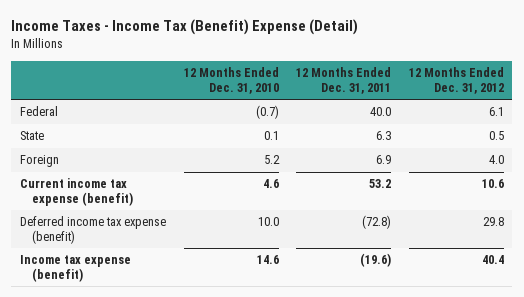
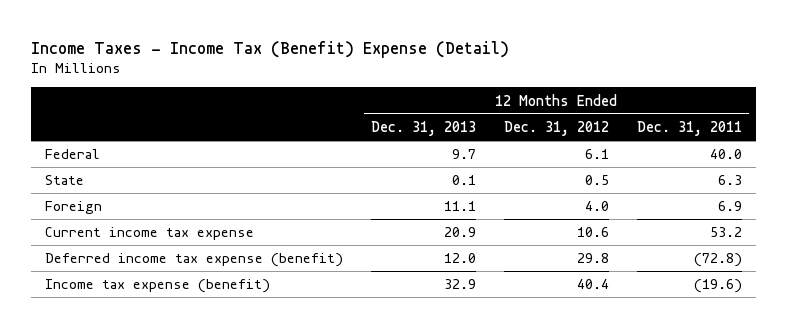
- | 12 Months Ended Dec. 31, 2010 | 12 Months Ended Dec. 31, 2011 | 12 Months Ended Dec. 31, 2012
+ | 12 Months Ended Dec. 31, 2013 | 12 Months Ended Dec. 31, 2012 | 12 Months Ended Dec. 31, 2011
- Current income tax expense (benefit) | 4.6 | 53.2 | 10.6
+ Current income tax expense | 20.9 | 10.6 | 53.2

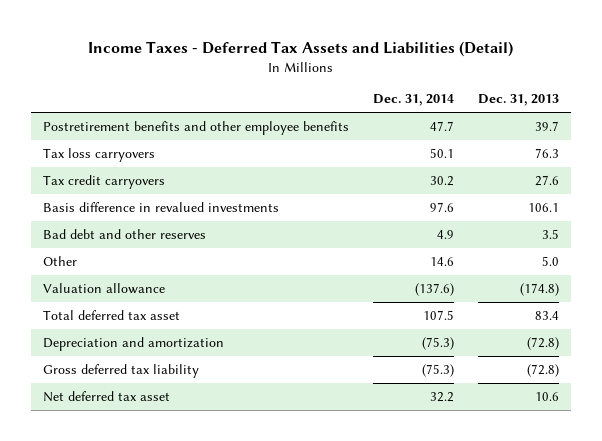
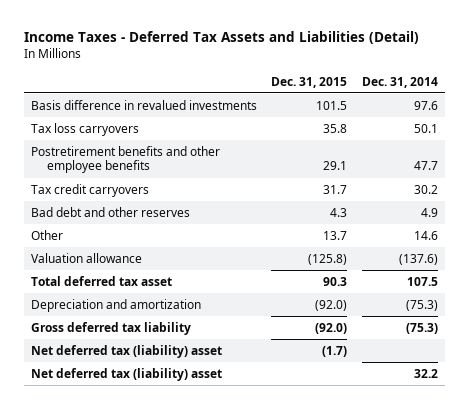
- | Dec. 31, 2014 | Dec. 31, 2013
+ | Dec. 31, 2015 | Dec. 31, 2014
moved up: Basis difference in revalued investments | 101.5 | 97.6
moved down: Postretirement benefits and other employee benefits | 29.1 | 47.7
- Net deferred tax asset | 32.2 | 10.6
+ Net deferred tax (liability) asset | (1.7) |
+ Net deferred tax (liability) asset | | 32.2

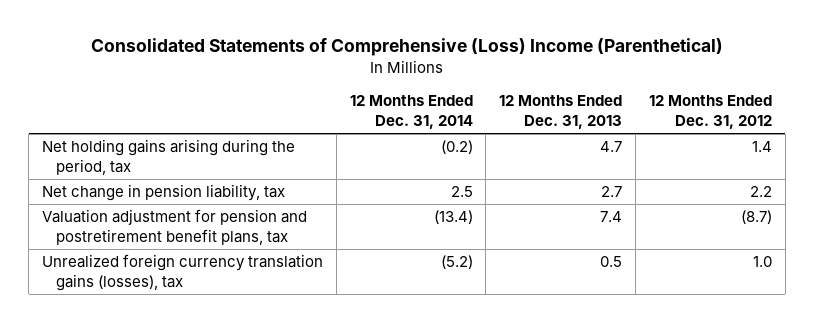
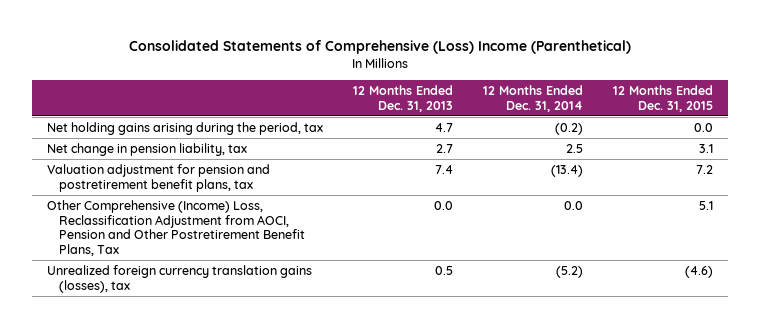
- | 12 Months Ended Dec. 31, 2014 | 12 Months Ended Dec. 31, 2013 | 12 Months Ended Dec. 31, 2012
+ | 12 Months Ended Dec. 31, 2013 | 12 Months Ended Dec. 31, 2014 | 12 Months Ended Dec. 31, 2015
+ Other Comprehensive (Income) Loss, Reclassification Adjustment from AOCI, Pension and Other Postretirement Benefit Plans, Tax | 0.0 | 0.0 | 5.1

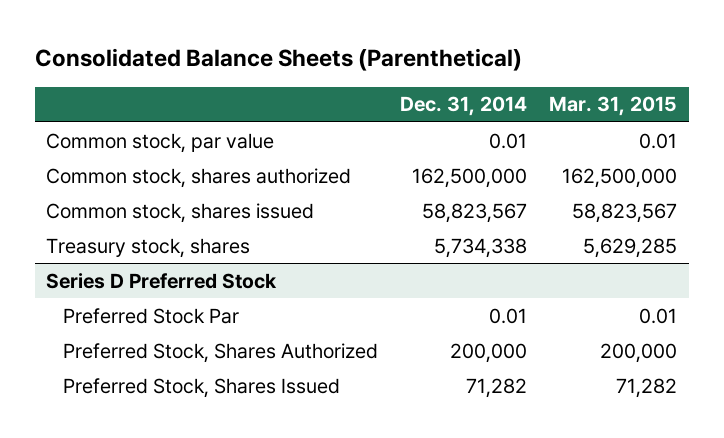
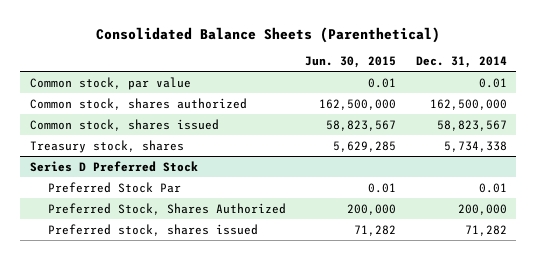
- | Dec. 31, 2014 | Mar. 31, 2015
+ | Jun. 30, 2015 | Dec. 31, 2014
@ Series D Preferred Stock
- Preferred Stock, Shares Issued | 71,282 | 71,282
+ Preferred stock, shares issued | 71,282 | 71,282

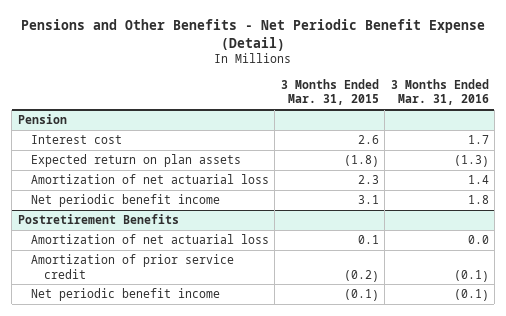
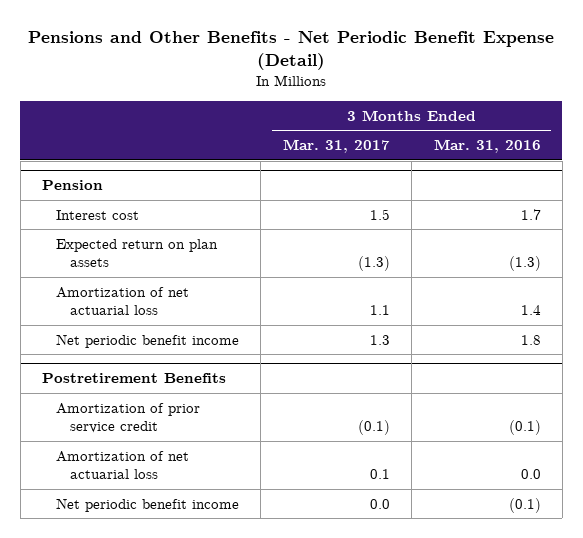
- | 3 Months Ended Mar. 31, 2015 | 3 Months Ended Mar. 31, 2016
+ | 3 Months Ended Mar. 31, 2017 | 3 Months Ended Mar. 31, 2016
@ Postretirement Benefits
moved down: Amortization of net actuarial loss | 0.1 | 0.0

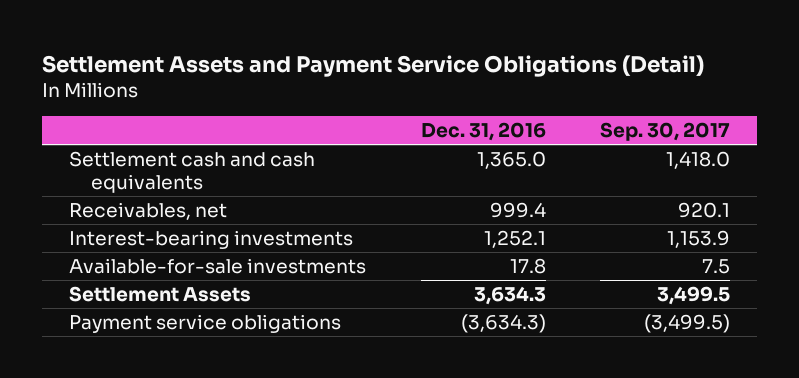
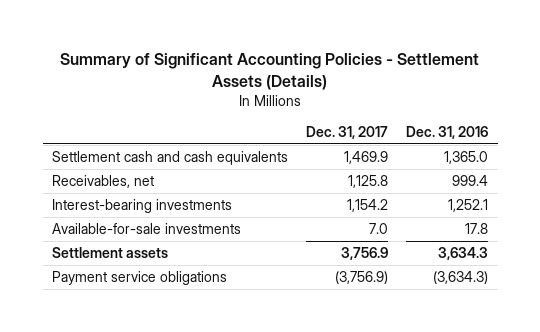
- Settlement Assets and Payment Service Obligations (Detail)
+ Summary of Significant Accounting Policies - Settlement Assets (Details)
- | Dec. 31, 2016 | Sep. 30, 2017
+ | Dec. 31, 2017 | Dec. 31, 2016
- Settlement Assets | 3,634.3 | 3,499.5
+ Settlement assets | 3,756.9 | 3,634.3

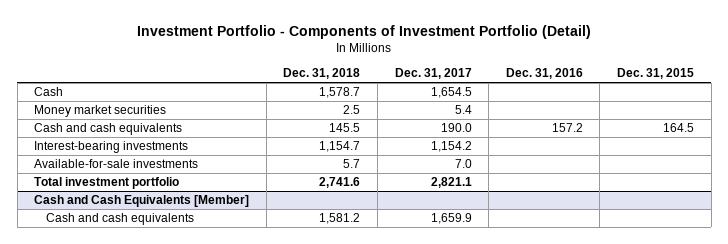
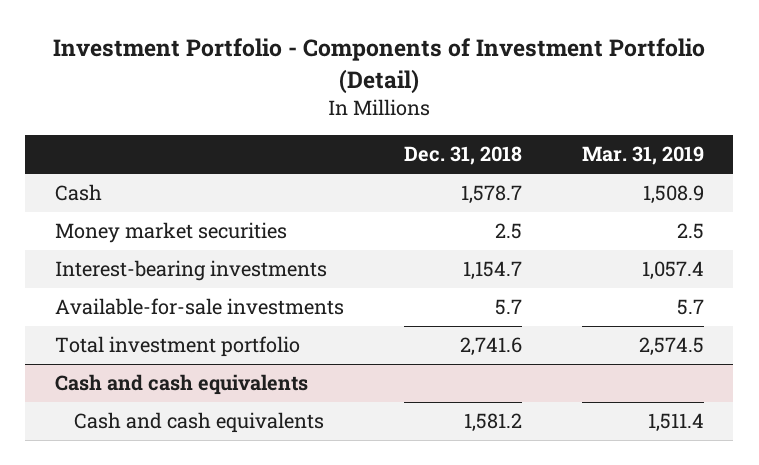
- | Dec. 31, 2018 | Dec. 31, 2017 | Dec. 31, 2016 | Dec. 31, 2015
+ | Dec. 31, 2018 | Mar. 31, 2019
- Cash and cash equivalents | 145.5 | 190.0 | 157.2 | 164.5
- Cash and Cash Equivalents [Member]
+ Cash and cash equivalents

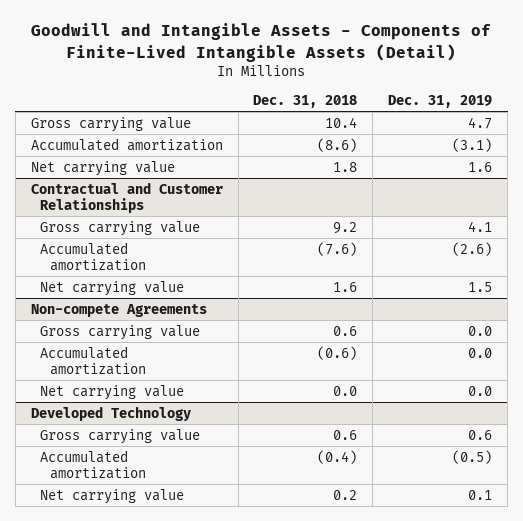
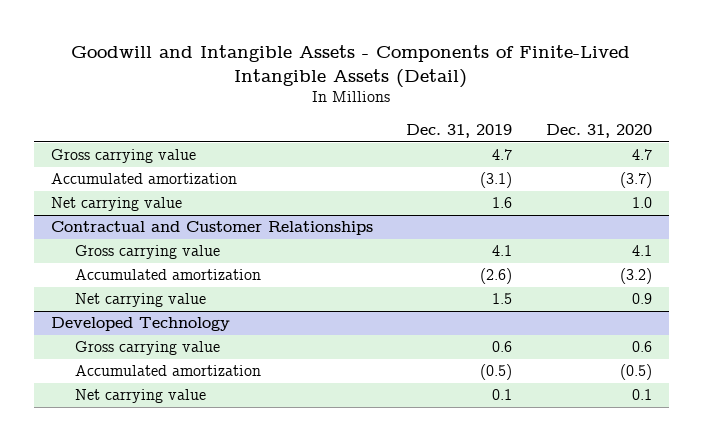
- | Dec. 31, 2018 | Dec. 31, 2019
+ | Dec. 31, 2019 | Dec. 31, 2020
- Non-compete Agreements
- Gross carrying value | 0.6 | 0.0
- Accumulated amortization | (0.6) | 0.0
- Net carrying value | 0.0 | 0.0

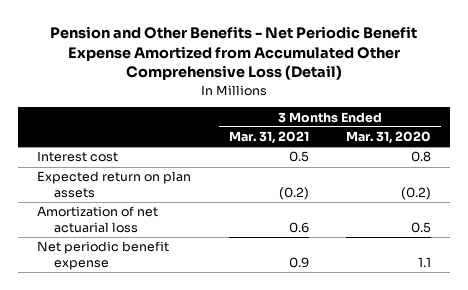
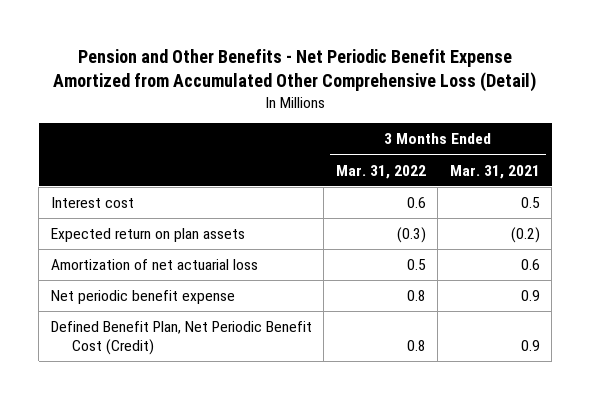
- | 3 Months Ended Mar. 31, 2021 | 3 Months Ended Mar. 31, 2020
+ | 3 Months Ended Mar. 31, 2022 | 3 Months Ended Mar. 31, 2021
+ Defined Benefit Plan, Net Periodic Benefit Cost (Credit) | 0.8 | 0.9

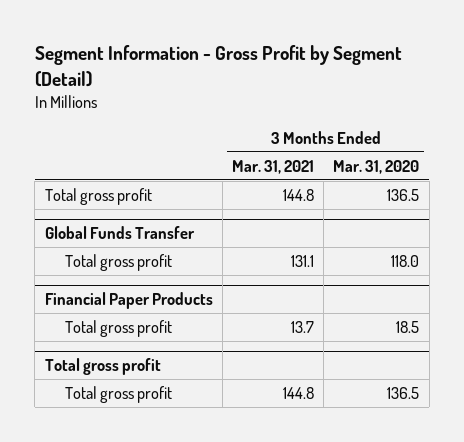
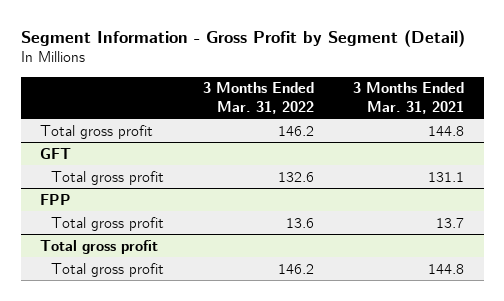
- | 3 Months Ended Mar. 31, 2021 | 3 Months Ended Mar. 31, 2020
+ | 3 Months Ended Mar. 31, 2022 | 3 Months Ended Mar. 31, 2021
- Global Funds Transfer
+ GFT
- Financial Paper Products
+ FPP

